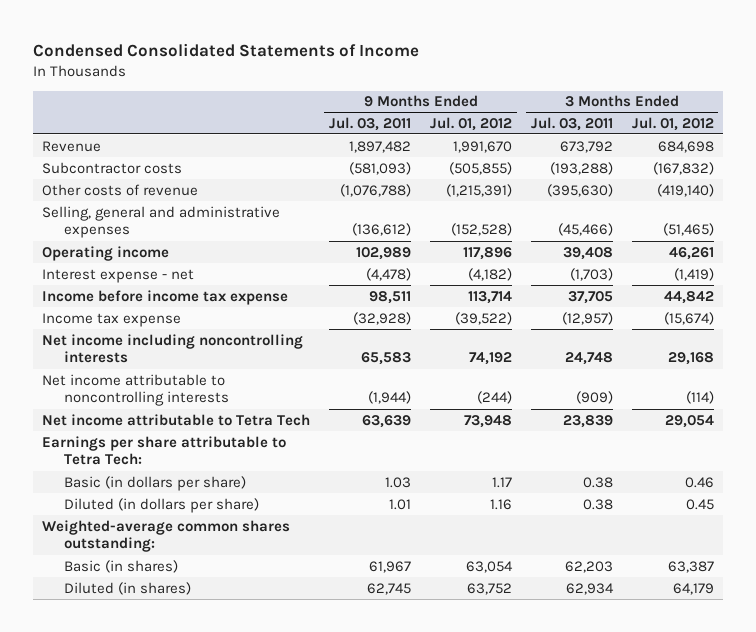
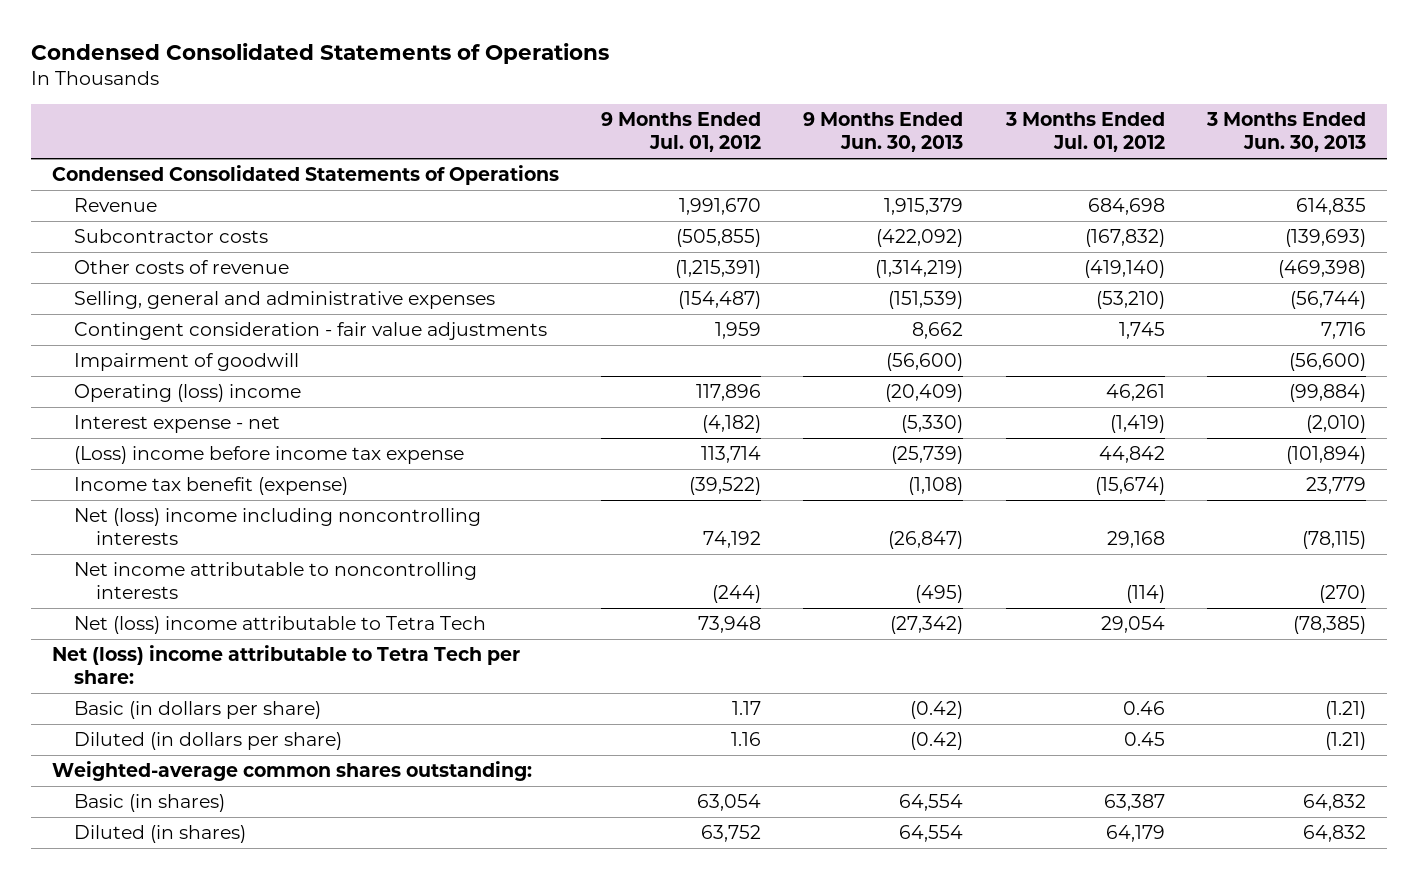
- Condensed Consolidated Statements of Income
+ Condensed Consolidated Statements of Operations
- | 9 Months Ended Jul. 03, 2011 | 9 Months Ended Jul. 01, 2012 | 3 Months Ended Jul. 03, 2011 | 3 Months Ended Jul. 01, 2012
+ | 9 Months Ended Jul. 01, 2012 | 9 Months Ended Jun. 30, 2013 | 3 Months Ended Jul. 01, 2012 | 3 Months Ended Jun. 30, 2013
+ Condensed Consolidated Statements of Operations
- Selling, general and administrative expenses | (136,612) | (152,528) | (45,466) | (51,465)
- Operating income | 102,989 | 117,896 | 39,408 | 46,261
+ Selling, general and administrative expenses | (154,487) | (151,539) | (53,210) | (56,744)
+ Contingent consideration - fair value adjustments | 1,959 | 8,662 | 1,745 | 7,716
+ Impairment of goodwill | | (56,600) | | (56,600)
+ Operating (loss) income | 117,896 | (20,409) | 46,261 | (99,884)
- Income before income tax expense | 98,511 | 113,714 | 37,705 | 44,842
- Income tax expense | (32,928) | (39,522) | (12,957) | (15,674)
- Net income including noncontrolling interests | 65,583 | 74,192 | 24,748 | 29,168
+ (Loss) income before income tax expense | 113,714 | (25,739) | 44,842 | (101,894)
+ Income tax benefit (expense) | (39,522) | (1,108) | (15,674) | 23,779
+ Net (loss) income including noncontrolling interests | 74,192 | (26,847) | 29,168 | (78,115)
- Net income attributable to Tetra Tech | 63,639 | 73,948 | 23,839 | 29,054
- Earnings per share attributable to Tetra Tech:
+ Net (loss) income attributable to Tetra Tech | 73,948 | (27,342) | 29,054 | (78,385)
+ Net (loss) income attributable to Tetra Tech per share:

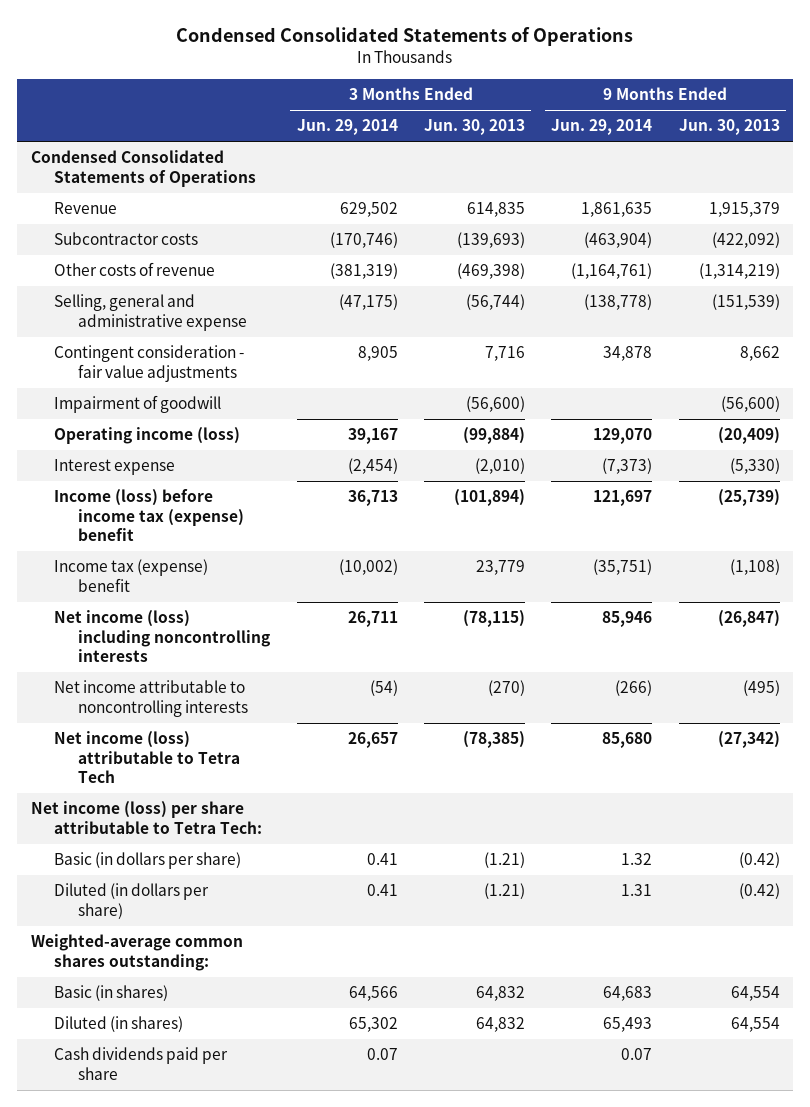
- | 9 Months Ended Jul. 01, 2012 | 9 Months Ended Jun. 30, 2013 | 3 Months Ended Jul. 01, 2012 | 3 Months Ended Jun. 30, 2013
+ | 3 Months Ended Jun. 29, 2014 | 3 Months Ended Jun. 30, 2013 | 9 Months Ended Jun. 29, 2014 | 9 Months Ended Jun. 30, 2013
- Selling, general and administrative expenses | (154,487) | (151,539) | (53,210) | (56,744)
+ Selling, general and administrative expense | (47,175) | (56,744) | (138,778) | (151,539)
- Operating (loss) income | 117,896 | (20,409) | 46,261 | (99,884)
- Interest expense - net | (4,182) | (5,330) | (1,419) | (2,010)
- (Loss) income before income tax expense | 113,714 | (25,739) | 44,842 | (101,894)
- Income tax benefit (expense) | (39,522) | (1,108) | (15,674) | 23,779
- Net (loss) income including noncontrolling interests | 74,192 | (26,847) | 29,168 | (78,115)
+ Operating income (loss) | 39,167 | (99,884) | 129,070 | (20,409)
+ Interest expense | (2,454) | (2,010) | (7,373) | (5,330)
+ Income (loss) before income tax (expense) benefit | 36,713 | (101,894) | 121,697 | (25,739)
+ Income tax (expense) benefit | (10,002) | 23,779 | (35,751) | (1,108)
+ Net income (loss) including noncontrolling interests | 26,711 | (78,115) | 85,946 | (26,847)
- Net (loss) income attributable to Tetra Tech | 73,948 | (27,342) | 29,054 | (78,385)
- Net (loss) income attributable to Tetra Tech per share:
+ Net income (loss) attributable to Tetra Tech | 26,657 | (78,385) | 85,680 | (27,342)
+ Net income (loss) per share attributable to Tetra Tech:
+ Cash dividends paid per share | 0.07 | | 0.07 |

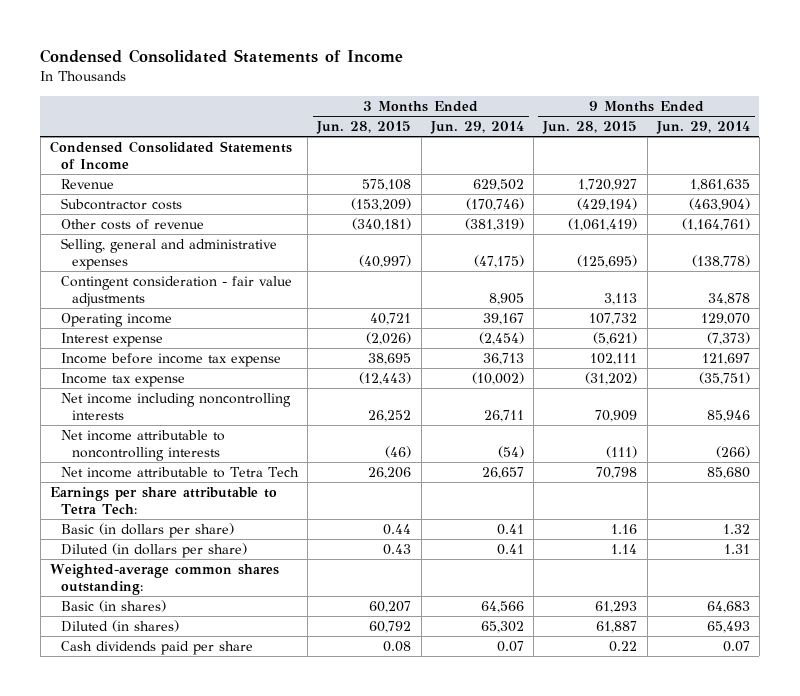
- Condensed Consolidated Statements of Operations
+ Condensed Consolidated Statements of Income
- | 3 Months Ended Jun. 29, 2014 | 3 Months Ended Jun. 30, 2013 | 9 Months Ended Jun. 29, 2014 | 9 Months Ended Jun. 30, 2013
+ | 3 Months Ended Jun. 28, 2015 | 3 Months Ended Jun. 29, 2014 | 9 Months Ended Jun. 28, 2015 | 9 Months Ended Jun. 29, 2014
- Condensed Consolidated Statements of Operations
+ Condensed Consolidated Statements of Income
- Selling, general and administrative expense | (47,175) | (56,744) | (138,778) | (151,539)
+ Selling, general and administrative expenses | (40,997) | (47,175) | (125,695) | (138,778)
- Impairment of goodwill | | (56,600) | | (56,600)
- Operating income (loss) | 39,167 | (99,884) | 129,070 | (20,409)
+ Operating income | 40,721 | 39,167 | 107,732 | 129,070
- Income (loss) before income tax (expense) benefit | 36,713 | (101,894) | 121,697 | (25,739)
- Income tax (expense) benefit | (10,002) | 23,779 | (35,751) | (1,108)
- Net income (loss) including noncontrolling interests | 26,711 | (78,115) | 85,946 | (26,847)
+ Income before income tax expense | 38,695 | 36,713 | 102,111 | 121,697
+ Income tax expense | (12,443) | (10,002) | (31,202) | (35,751)
+ Net income including noncontrolling interests | 26,252 | 26,711 | 70,909 | 85,946
- Net income (loss) attributable to Tetra Tech | 26,657 | (78,385) | 85,680 | (27,342)
- Net income (loss) per share attributable to Tetra Tech:
+ Net income attributable to Tetra Tech | 26,206 | 26,657 | 70,798 | 85,680
+ Earnings per share attributable to Tetra Tech:

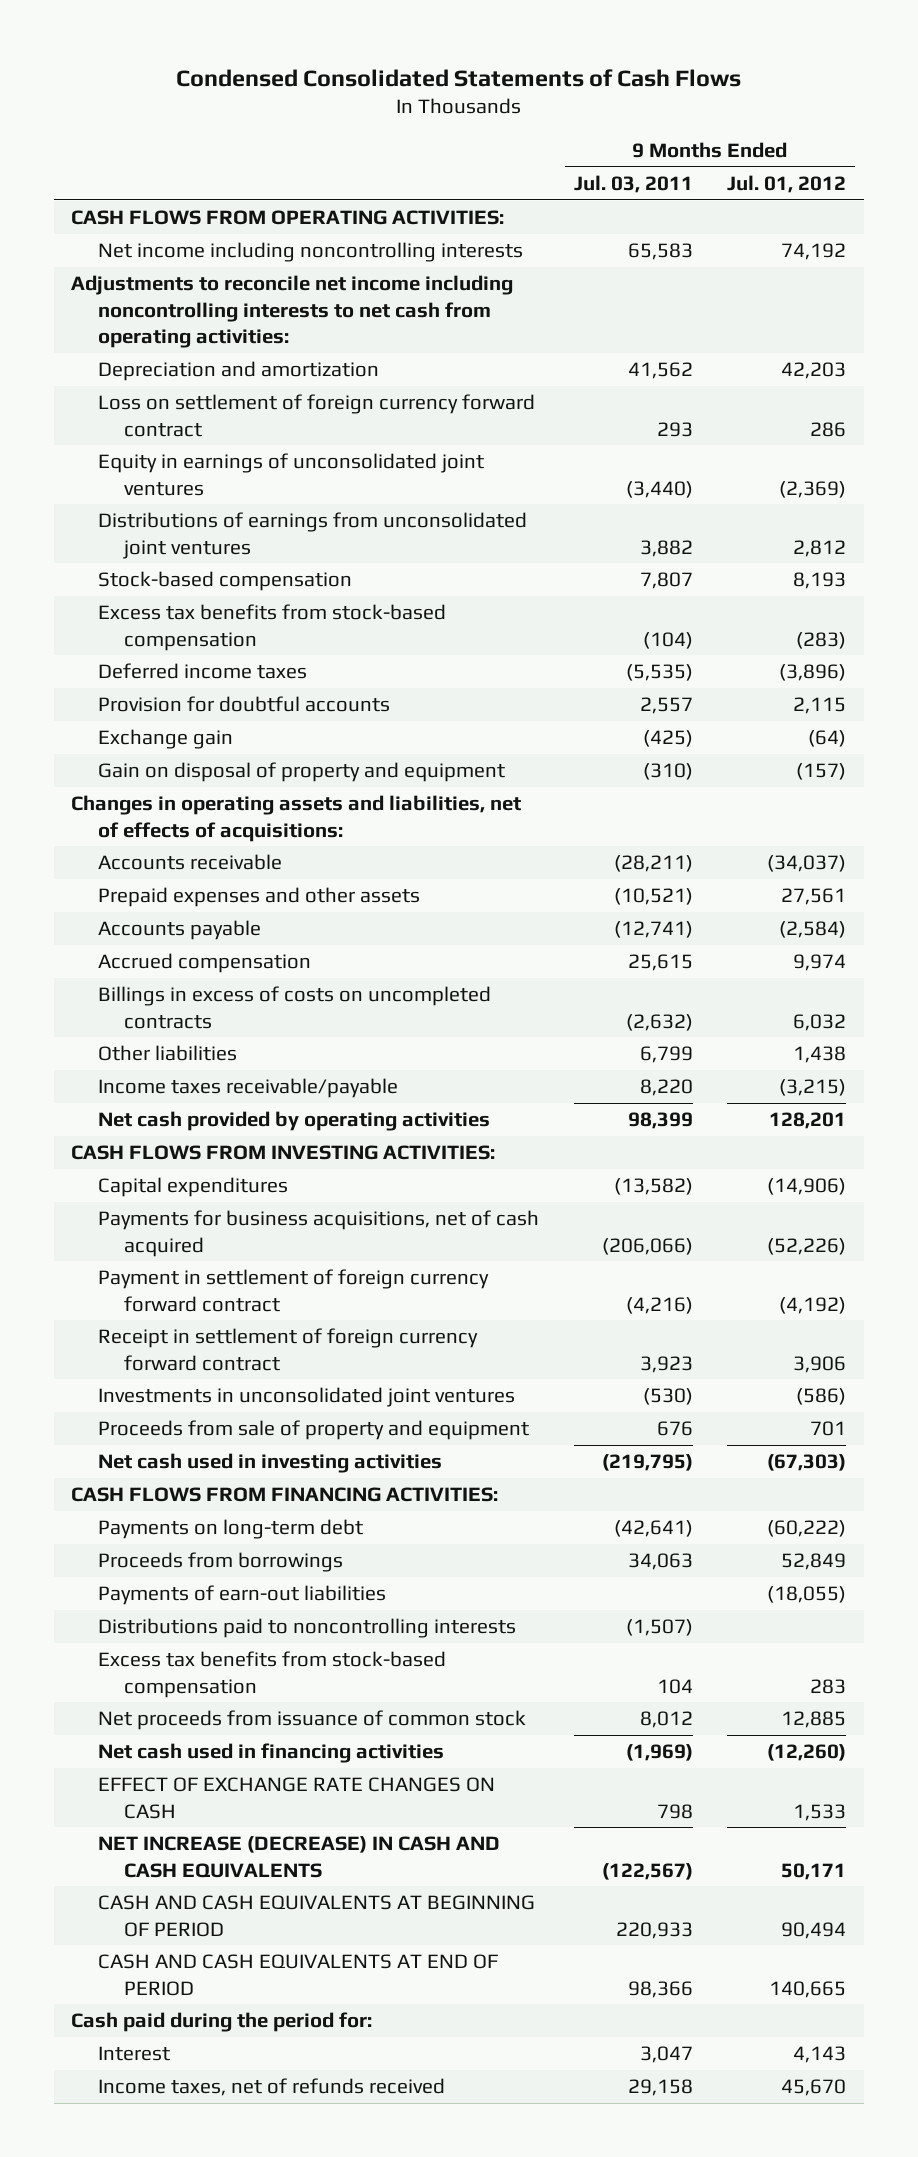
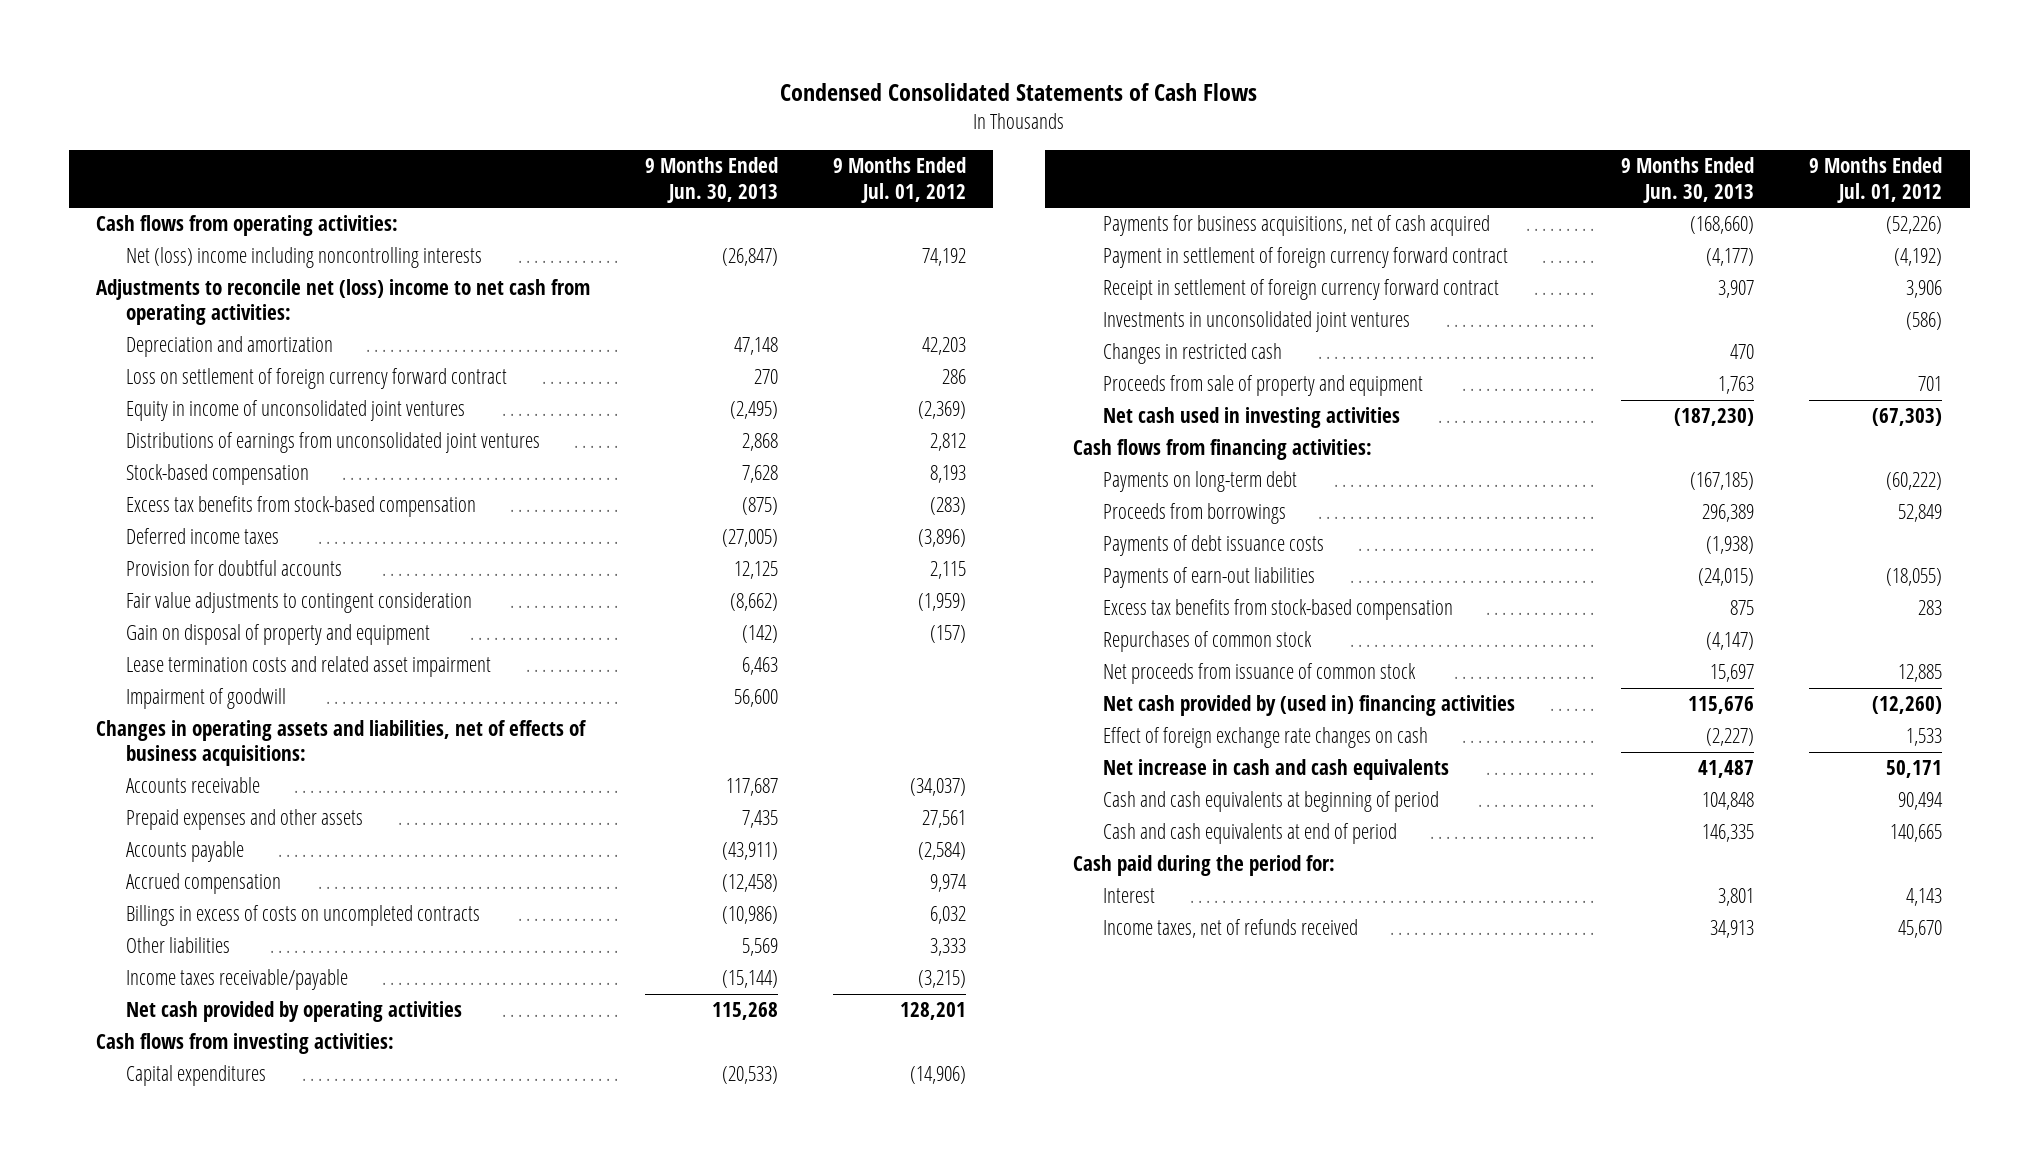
- | 9 Months Ended Jul. 03, 2011 | 9 Months Ended Jul. 01, 2012
+ | 9 Months Ended Jun. 30, 2013 | 9 Months Ended Jul. 01, 2012
- CASH FLOWS FROM OPERATING ACTIVITIES:
- Net income including noncontrolling interests | 65,583 | 74,192
- Adjustments to reconcile net income including noncontrolling interests to net cash from operating activities:
+ Cash flows from operating activities:
+ Net (loss) income including noncontrolling interests | (26,847) | 74,192
+ Adjustments to reconcile net (loss) income to net cash from operating activities:
- Equity in earnings of unconsolidated joint ventures | (3,440) | (2,369)
+ Equity in income of unconsolidated joint ventures | (2,495) | (2,369)
- Exchange gain | (425) | (64)
+ Fair value adjustments to contingent consideration | (8,662) | (1,959)
- Changes in operating assets and liabilities, net of effects of acquisitions:
+ Lease termination costs and related asset impairment | 6,463 |
+ Impairment of goodwill | 56,600 |
+ Changes in operating assets and liabilities, net of effects of business acquisitions:
- Other liabilities | 6,799 | 1,438
+ Other liabilities | 5,569 | 3,333
- CASH FLOWS FROM INVESTING ACTIVITIES:
+ Cash flows from investing activities:
+ Changes in restricted cash | 470 |
- CASH FLOWS FROM FINANCING ACTIVITIES:
+ Cash flows from financing activities:
+ Payments of debt issuance costs | (1,938) |
- Distributions paid to noncontrolling interests | (1,507) |
+ Repurchases of common stock | (4,147) |
- Net cash used in financing activities | (1,969) | (12,260)
- EFFECT OF EXCHANGE RATE CHANGES ON CASH | 798 | 1,533
- NET INCREASE (DECREASE) IN CASH AND CASH EQUIVALENTS | (122,567) | 50,171
- CASH AND CASH EQUIVALENTS AT BEGINNING OF PERIOD | 220,933 | 90,494
- CASH AND CASH EQUIVALENTS AT END OF PERIOD | 98,366 | 140,665
+ Net cash provided by (used in) financing activities | 115,676 | (12,260)
+ Effect of foreign exchange rate changes on cash | (2,227) | 1,533
+ Net increase in cash and cash equivalents | 41,487 | 50,171
+ Cash and cash equivalents at beginning of period | 104,848 | 90,494
+ Cash and cash equivalents at end of period | 146,335 | 140,665

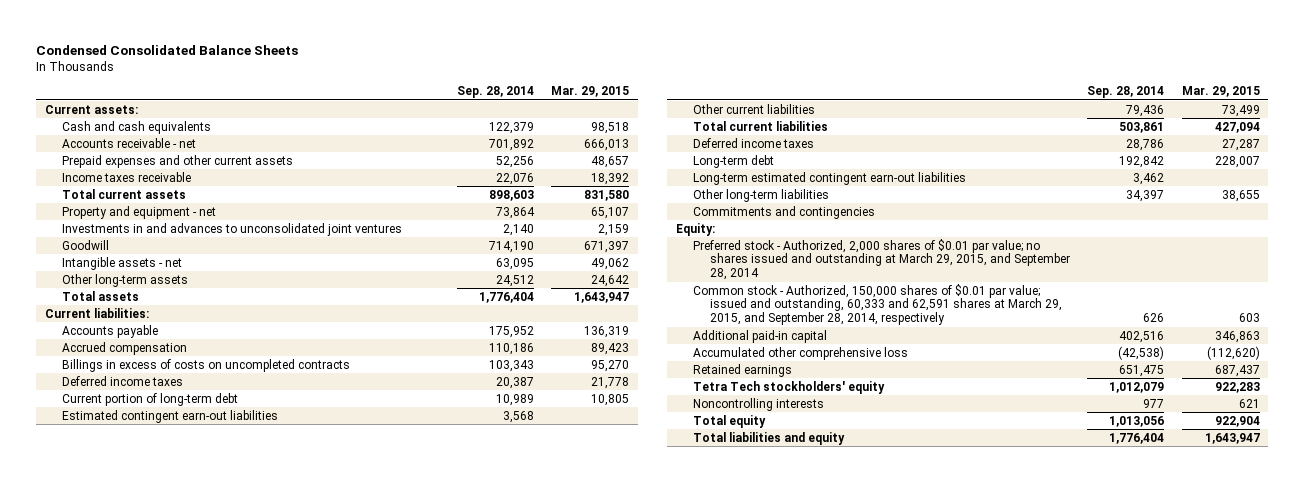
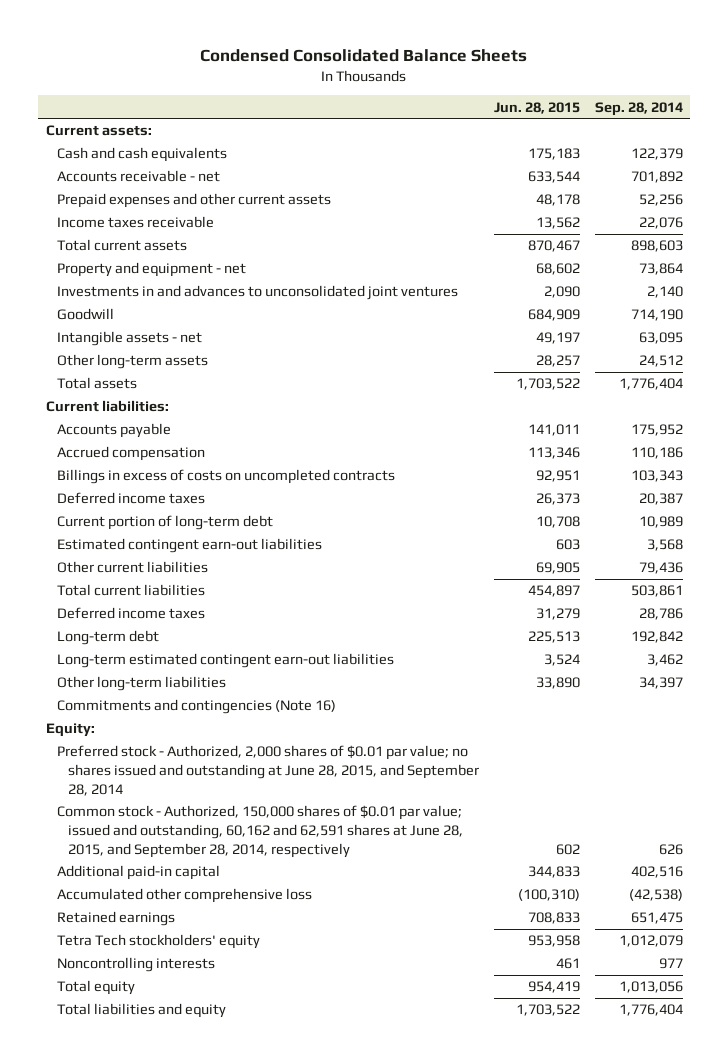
- | Sep. 28, 2014 | Mar. 29, 2015
+ | Jun. 28, 2015 | Sep. 28, 2014
- Commitments and contingencies
+ Commitments and contingencies (Note 16)
- Preferred stock - Authorized, 2,000 shares of $0.01 par value; no shares issued and outstanding at March 29, 2015, and September 28, 2014
- Common stock - Authorized, 150,000 shares of $0.01 par value; issued and outstanding, 60,333 and 62,591 shares at March 29, 2015, and September 28, 2014, respectively | 626 | 603
+ Preferred stock - Authorized, 2,000 shares of $0.01 par value; no shares issued and outstanding at June 28, 2015, and September 28, 2014
+ Common stock - Authorized, 150,000 shares of $0.01 par value; issued and outstanding, 60,162 and 62,591 shares at June 28, 2015, and September 28, 2014, respectively | 602 | 626

